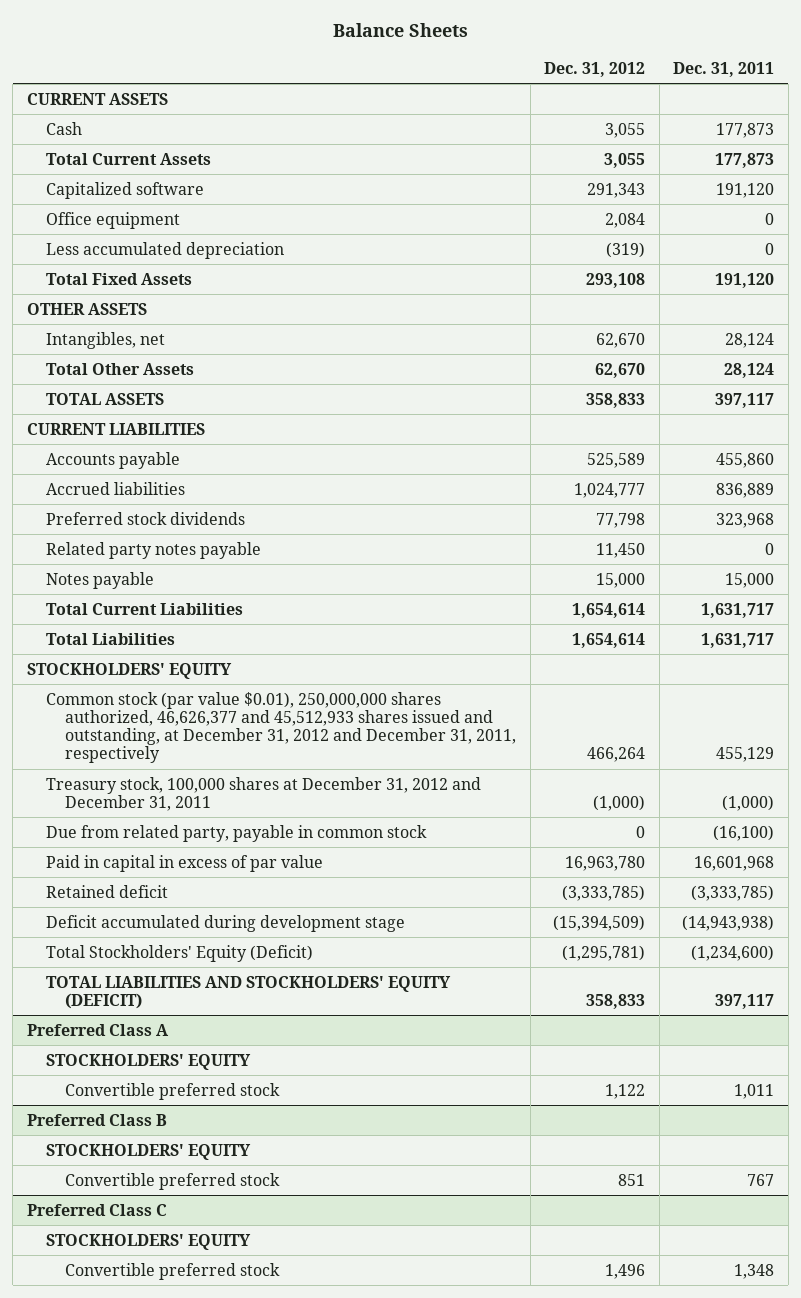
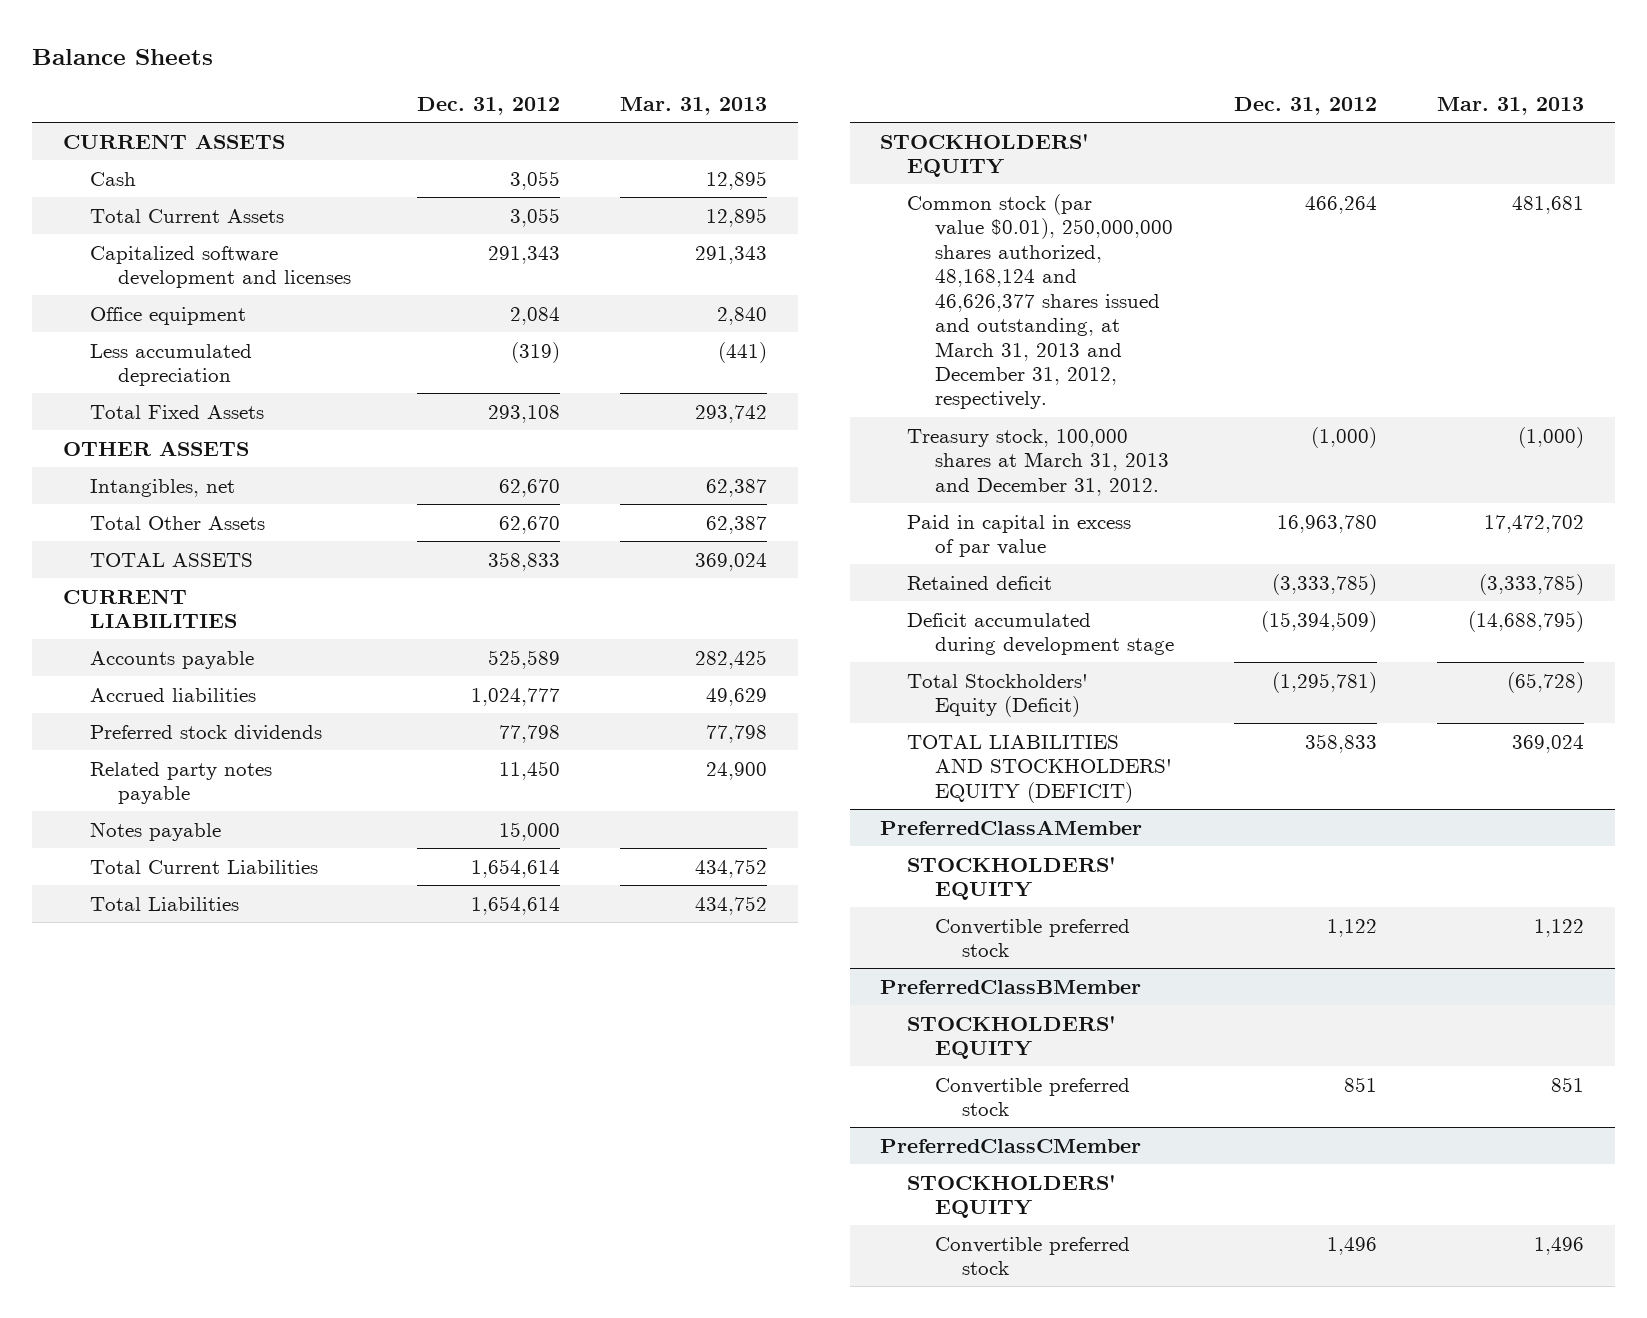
- | Dec. 31, 2012 | Dec. 31, 2011
+ | Dec. 31, 2012 | Mar. 31, 2013
- Capitalized software | 291,343 | 191,120
+ Capitalized software development and licenses | 291,343 | 291,343
- Common stock (par value $0.01), 250,000,000 shares authorized, 46,626,377 and 45,512,933 shares issued and outstanding, at December 31, 2012 and December 31, 2011, respectively | 466,264 | 455,129
- Treasury stock, 100,000 shares at December 31, 2012 and December 31, 2011 | (1,000) | (1,000)
- Due from related party, payable in common stock | 0 | (16,100)
+ Common stock (par value $0.01), 250,000,000 shares authorized, 48,168,124 and 46,626,377 shares issued and outstanding, at March 31, 2013 and December 31, 2012, respectively. | 466,264 | 481,681
+ Treasury stock, 100,000 shares at March 31, 2013 and December 31, 2012. | (1,000) | (1,000)
- Preferred Class A
+ PreferredClassAMember
- Preferred Class B
+ PreferredClassBMember
- Preferred Class C
+ PreferredClassCMember

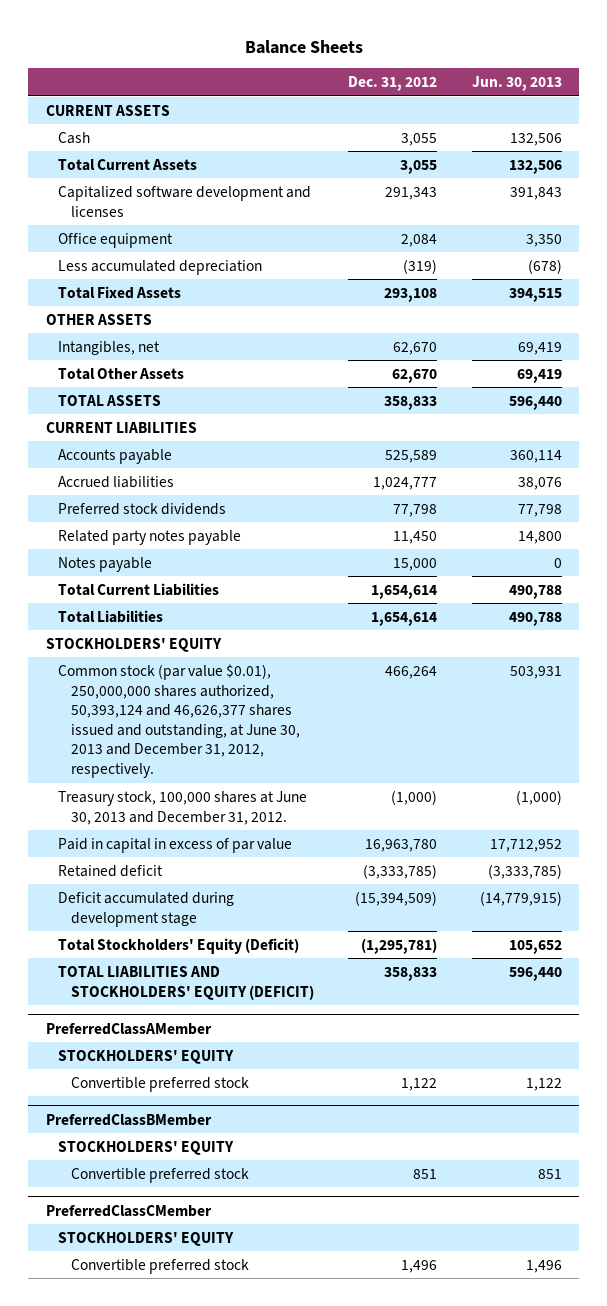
- | Dec. 31, 2012 | Mar. 31, 2013
+ | Dec. 31, 2012 | Jun. 30, 2013
- Common stock (par value $0.01), 250,000,000 shares authorized, 48,168,124 and 46,626,377 shares issued and outstanding, at March 31, 2013 and December 31, 2012, respectively. | 466,264 | 481,681
- Treasury stock, 100,000 shares at March 31, 2013 and December 31, 2012. | (1,000) | (1,000)
+ Common stock (par value $0.01), 250,000,000 shares authorized, 50,393,124 and 46,626,377 shares issued and outstanding, at June 30, 2013 and December 31, 2012, respectively. | 466,264 | 503,931
+ Treasury stock, 100,000 shares at June 30, 2013 and December 31, 2012. | (1,000) | (1,000)

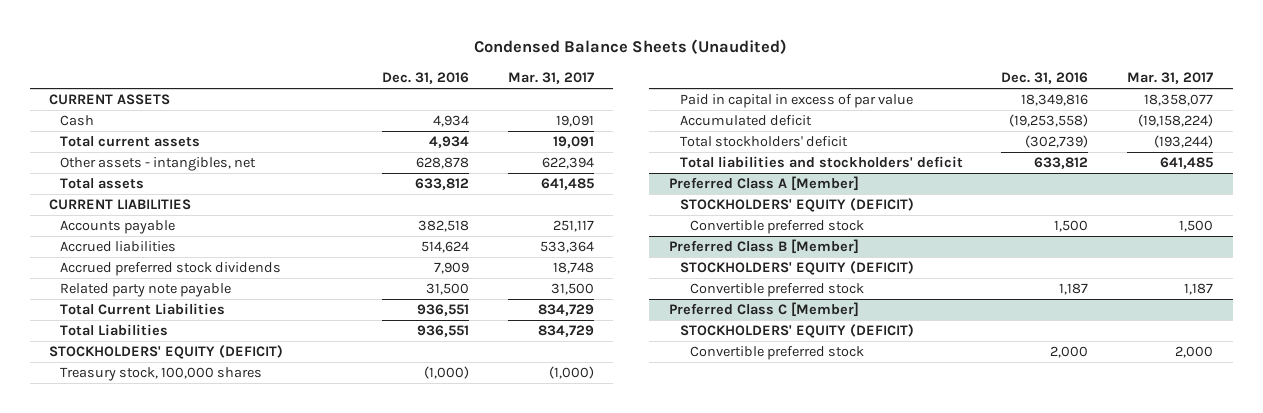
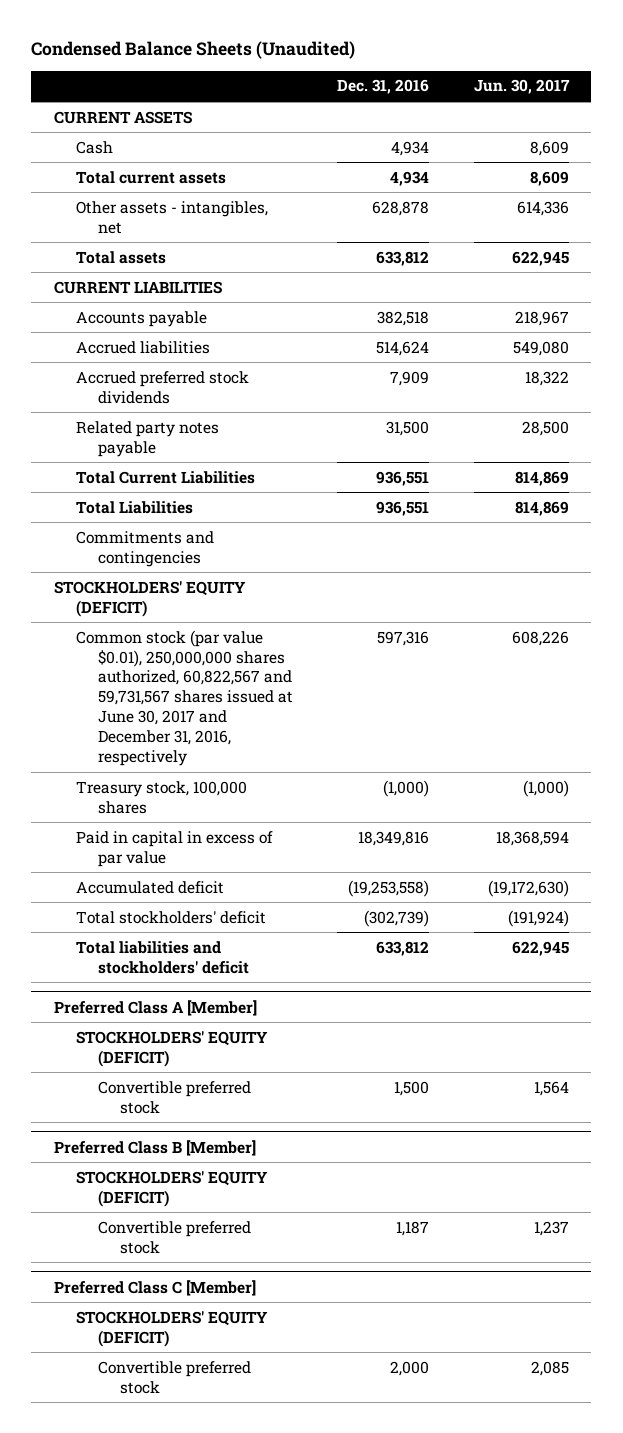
- | Dec. 31, 2016 | Mar. 31, 2017
+ | Dec. 31, 2016 | Jun. 30, 2017
- Related party note payable | 31,500 | 31,500
+ Related party notes payable | 31,500 | 28,500
+ Commitments and contingencies
+ Common stock (par value $0.01), 250,000,000 shares authorized, 60,822,567 and 59,731,567 shares issued at June 30, 2017 and December 31, 2016, respectively | 597,316 | 608,226

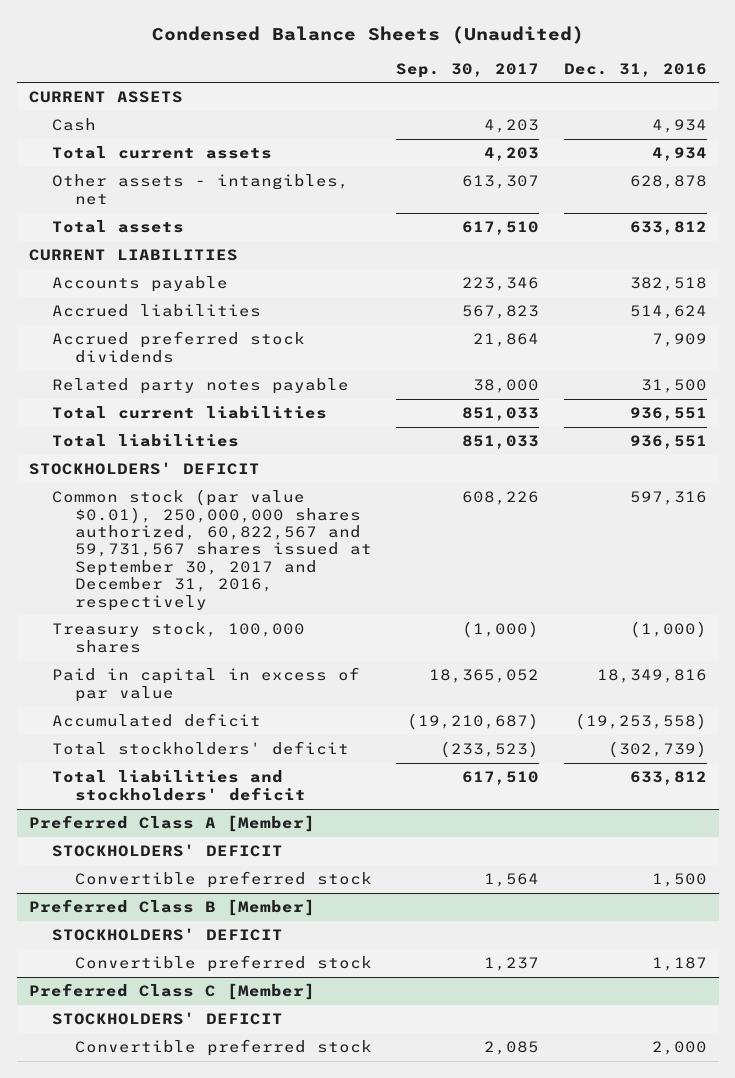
- | Dec. 31, 2016 | Jun. 30, 2017
+ | Sep. 30, 2017 | Dec. 31, 2016
- Total Current Liabilities | 936,551 | 814,869
- Total Liabilities | 936,551 | 814,869
- Commitments and contingencies
- STOCKHOLDERS' EQUITY (DEFICIT)
- Common stock (par value $0.01), 250,000,000 shares authorized, 60,822,567 and 59,731,567 shares issued at June 30, 2017 and December 31, 2016, respectively | 597,316 | 608,226
+ Total current liabilities | 851,033 | 936,551
+ Total liabilities | 851,033 | 936,551
+ STOCKHOLDERS' DEFICIT
+ Common stock (par value $0.01), 250,000,000 shares authorized, 60,822,567 and 59,731,567 shares issued at September 30, 2017 and December 31, 2016, respectively | 608,226 | 597,316
@ Preferred Class A [Member]
- STOCKHOLDERS' EQUITY (DEFICIT)
+ STOCKHOLDERS' DEFICIT
@ Preferred Class B [Member]
- STOCKHOLDERS' EQUITY (DEFICIT)
+ STOCKHOLDERS' DEFICIT
@ Preferred Class C [Member]
- STOCKHOLDERS' EQUITY (DEFICIT)
+ STOCKHOLDERS' DEFICIT

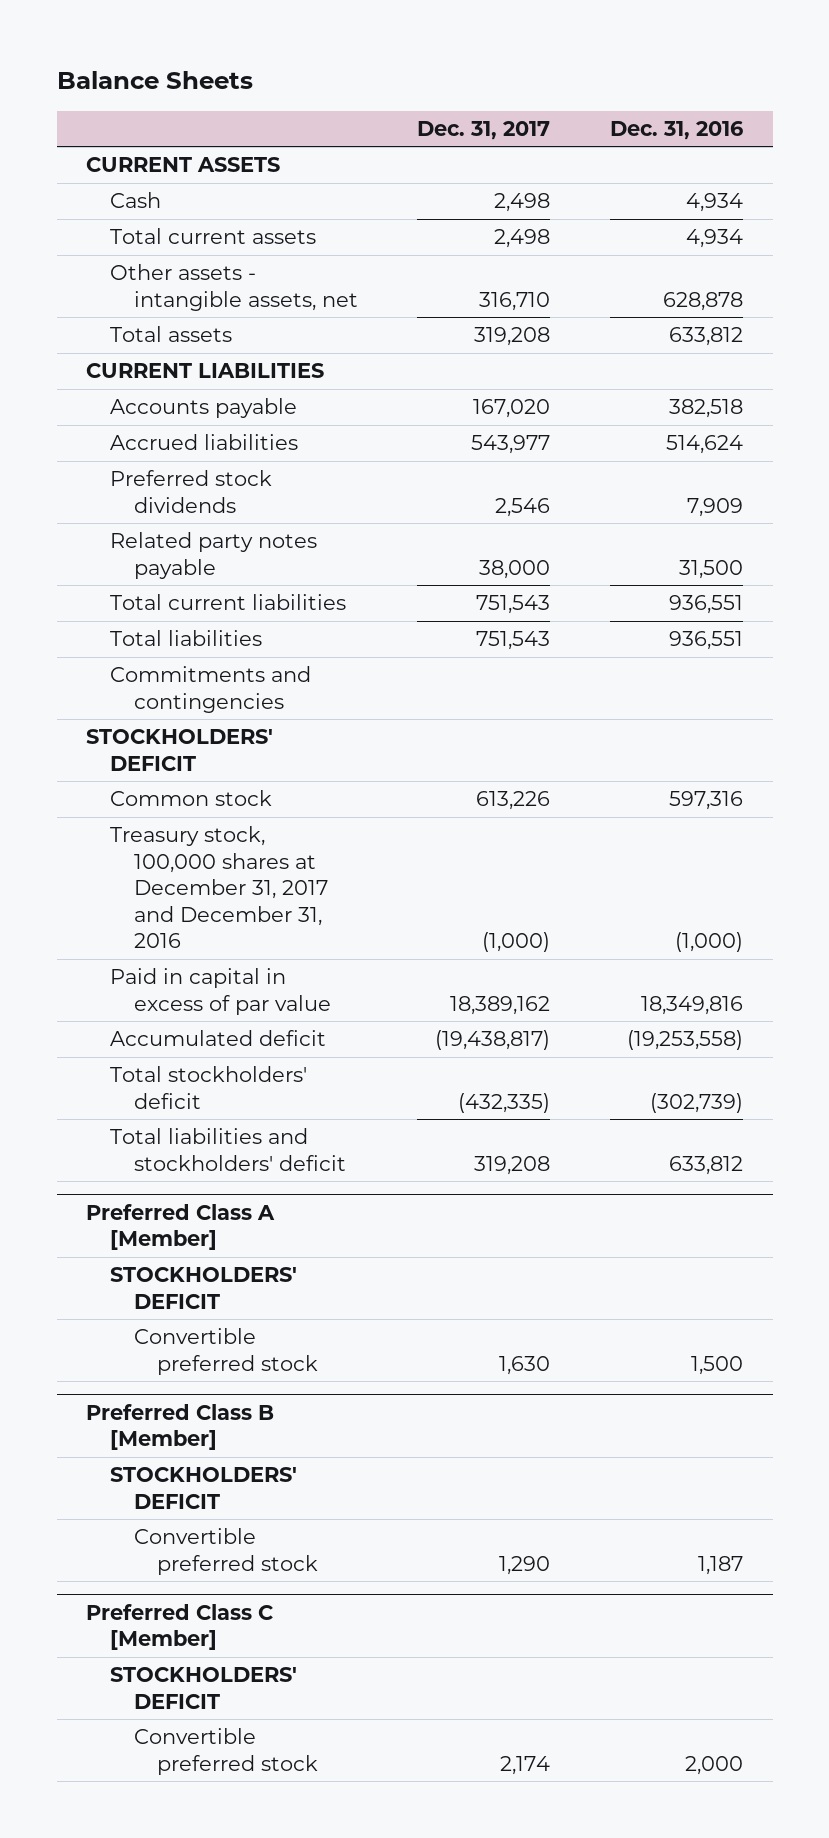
- Condensed Balance Sheets (Unaudited)
+ Balance Sheets
- | Sep. 30, 2017 | Dec. 31, 2016
+ | Dec. 31, 2017 | Dec. 31, 2016
- Other assets - intangibles, net | 613,307 | 628,878
+ Other assets - intangible assets, net | 316,710 | 628,878
- Accrued preferred stock dividends | 21,864 | 7,909
+ Preferred stock dividends | 2,546 | 7,909
+ Commitments and contingencies
- Common stock (par value $0.01), 250,000,000 shares authorized, 60,822,567 and 59,731,567 shares issued at September 30, 2017 and December 31, 2016, respectively | 608,226 | 597,316
- Treasury stock, 100,000 shares | (1,000) | (1,000)
+ Common stock | 613,226 | 597,316
+ Treasury stock, 100,000 shares at December 31, 2017 and December 31, 2016 | (1,000) | (1,000)

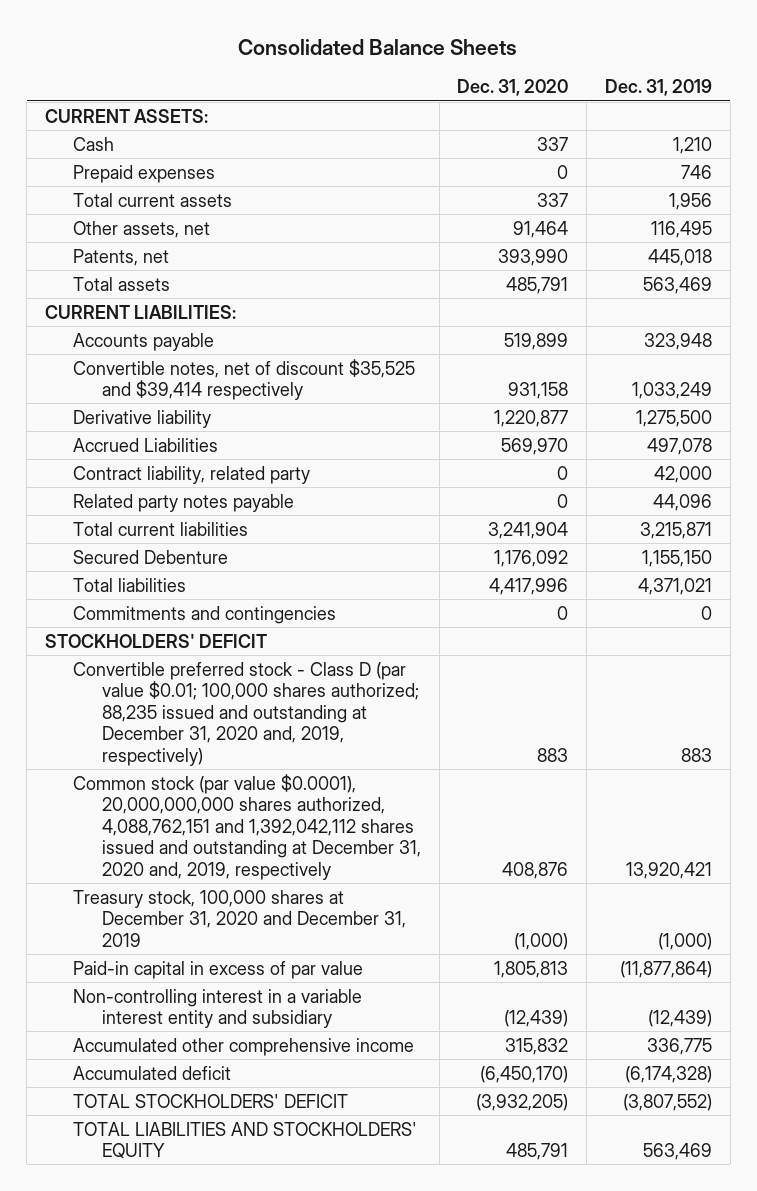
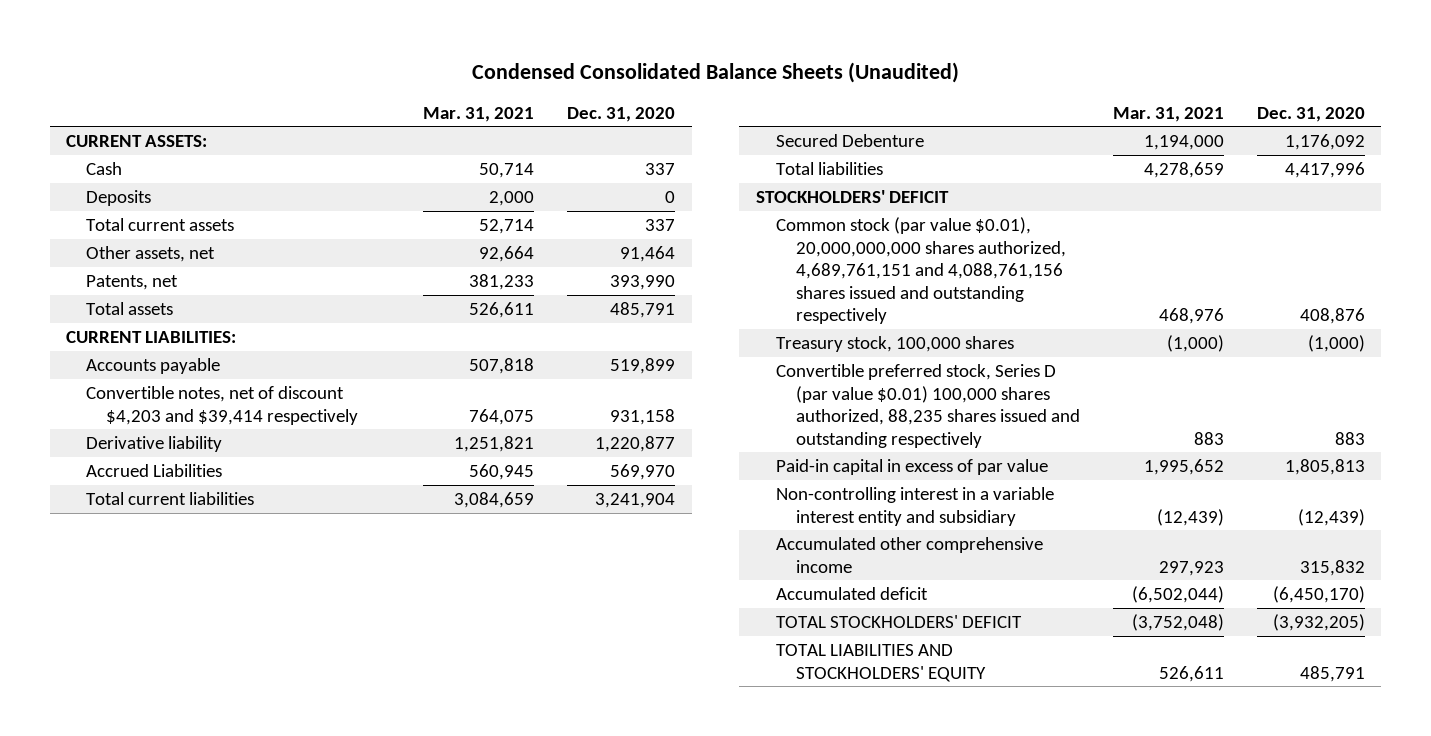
- Consolidated Balance Sheets
+ Condensed Consolidated Balance Sheets (Unaudited)
- | Dec. 31, 2020 | Dec. 31, 2019
+ | Mar. 31, 2021 | Dec. 31, 2020
- Prepaid expenses | 0 | 746
+ Deposits | 2,000 | 0
- Convertible notes, net of discount $35,525 and $39,414 respectively | 931,158 | 1,033,249
+ Convertible notes, net of discount $4,203 and $39,414 respectively | 764,075 | 931,158
- Contract liability, related party | 0 | 42,000
- Related party notes payable | 0 | 44,096
- Commitments and contingencies | 0 | 0
- Convertible preferred stock - Class D (par value $0.01; 100,000 shares authorized; 88,235 issued and outstanding at December 31, 2020 and, 2019, respectively) | 883 | 883
- Common stock (par value $0.0001), 20,000,000,000 shares authorized, 4,088,762,151 and 1,392,042,112 shares issued and outstanding at December 31, 2020 and, 2019, respectively | 408,876 | 13,920,421
- Treasury stock, 100,000 shares at December 31, 2020 and December 31, 2019 | (1,000) | (1,000)
+ Common stock (par value $0.01), 20,000,000,000 shares authorized, 4,689,761,151 and 4,088,761,156 shares issued and outstanding respectively | 468,976 | 408,876
+ Treasury stock, 100,000 shares | (1,000) | (1,000)
+ Convertible preferred stock, Series D (par value $0.01) 100,000 shares authorized, 88,235 shares issued and outstanding respectively | 883 | 883

